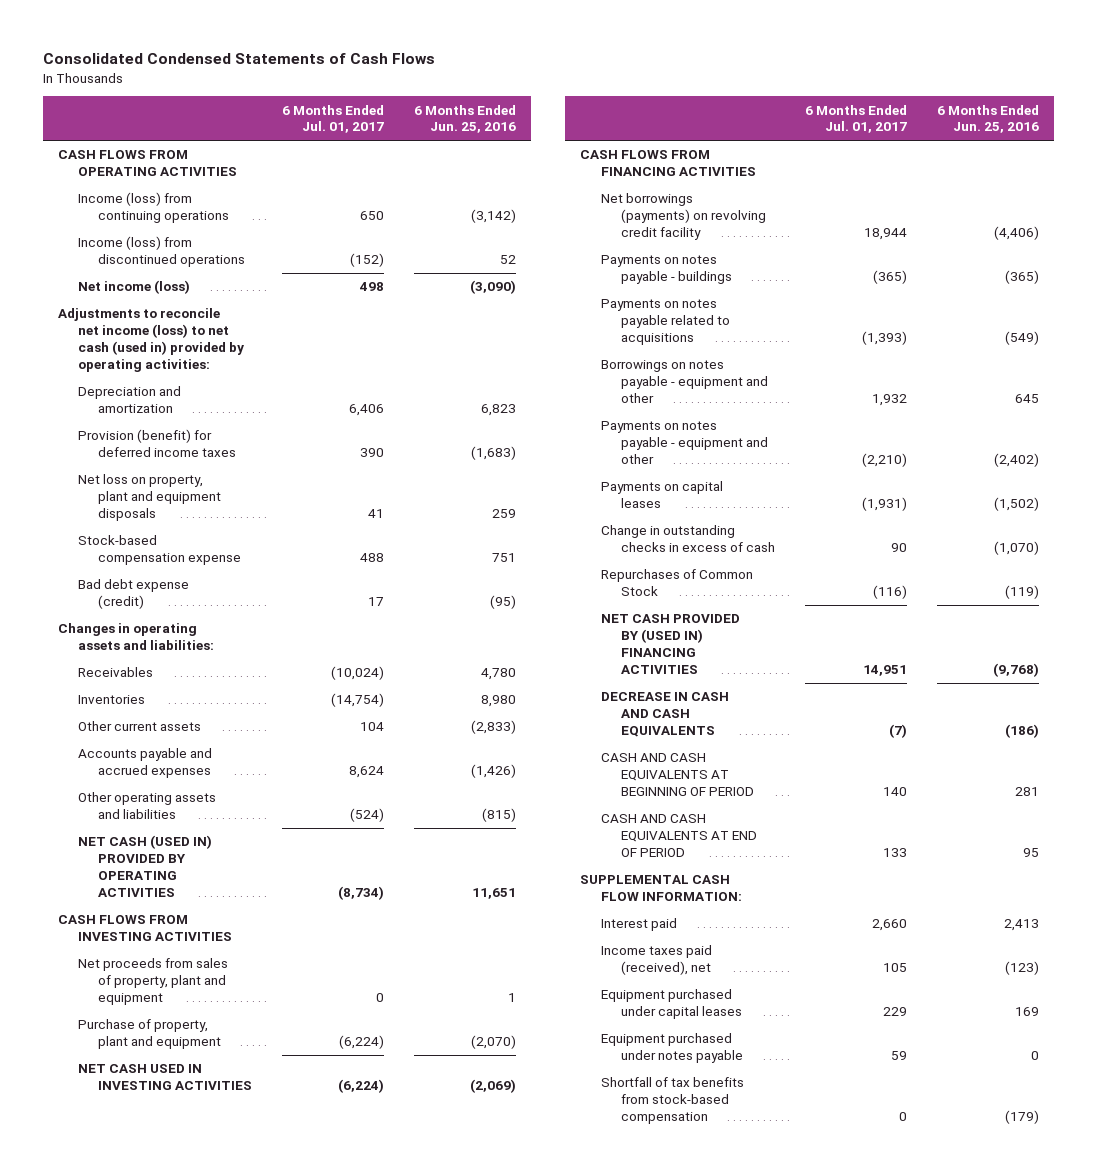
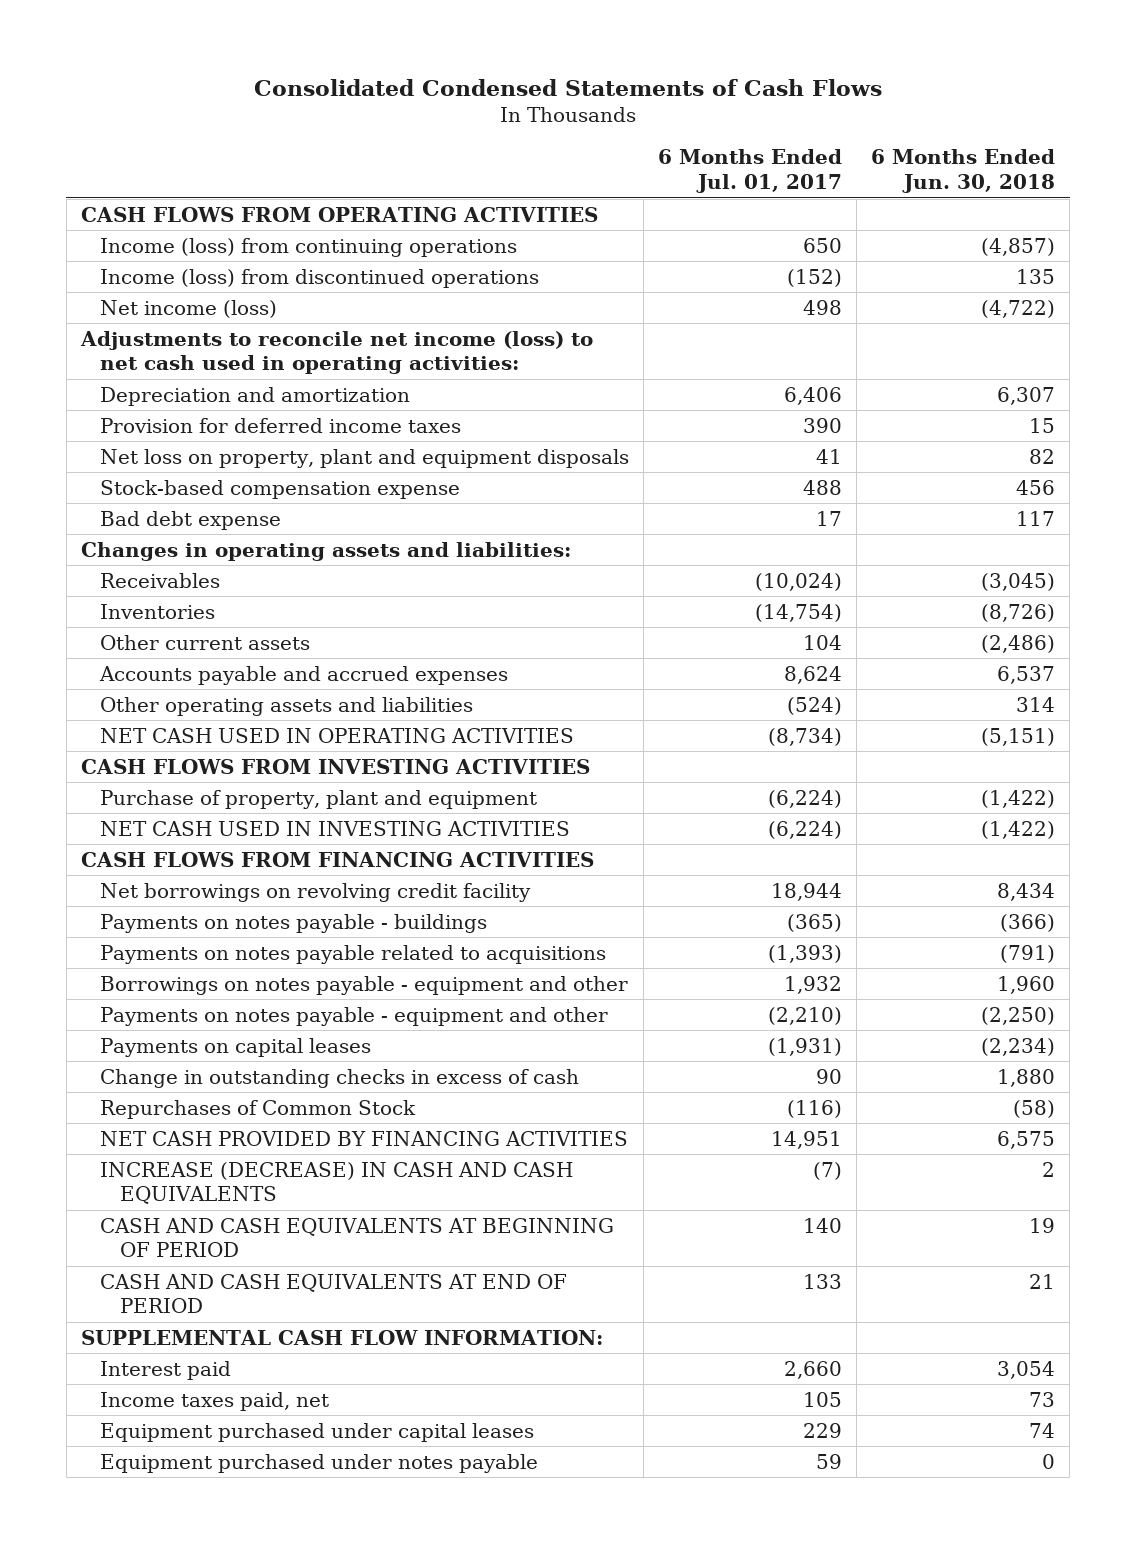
- | 6 Months Ended Jul. 01, 2017 | 6 Months Ended Jun. 25, 2016
+ | 6 Months Ended Jul. 01, 2017 | 6 Months Ended Jun. 30, 2018
- Adjustments to reconcile net income (loss) to net cash (used in) provided by operating activities:
+ Adjustments to reconcile net income (loss) to net cash used in operating activities:
- Provision (benefit) for deferred income taxes | 390 | (1,683)
+ Provision for deferred income taxes | 390 | 15
- Bad debt expense (credit) | 17 | (95)
+ Bad debt expense | 17 | 117
- NET CASH (USED IN) PROVIDED BY OPERATING ACTIVITIES | (8,734) | 11,651
+ NET CASH USED IN OPERATING ACTIVITIES | (8,734) | (5,151)
- Net proceeds from sales of property, plant and equipment | 0 | 1
- Net borrowings (payments) on revolving credit facility | 18,944 | (4,406)
+ Net borrowings on revolving credit facility | 18,944 | 8,434
- NET CASH PROVIDED BY (USED IN) FINANCING ACTIVITIES | 14,951 | (9,768)
- DECREASE IN CASH AND CASH EQUIVALENTS | (7) | (186)
+ NET CASH PROVIDED BY FINANCING ACTIVITIES | 14,951 | 6,575
+ INCREASE (DECREASE) IN CASH AND CASH EQUIVALENTS | (7) | 2
- Income taxes paid (received), net | 105 | (123)
+ Income taxes paid, net | 105 | 73
- Shortfall of tax benefits from stock-based compensation | 0 | (179)

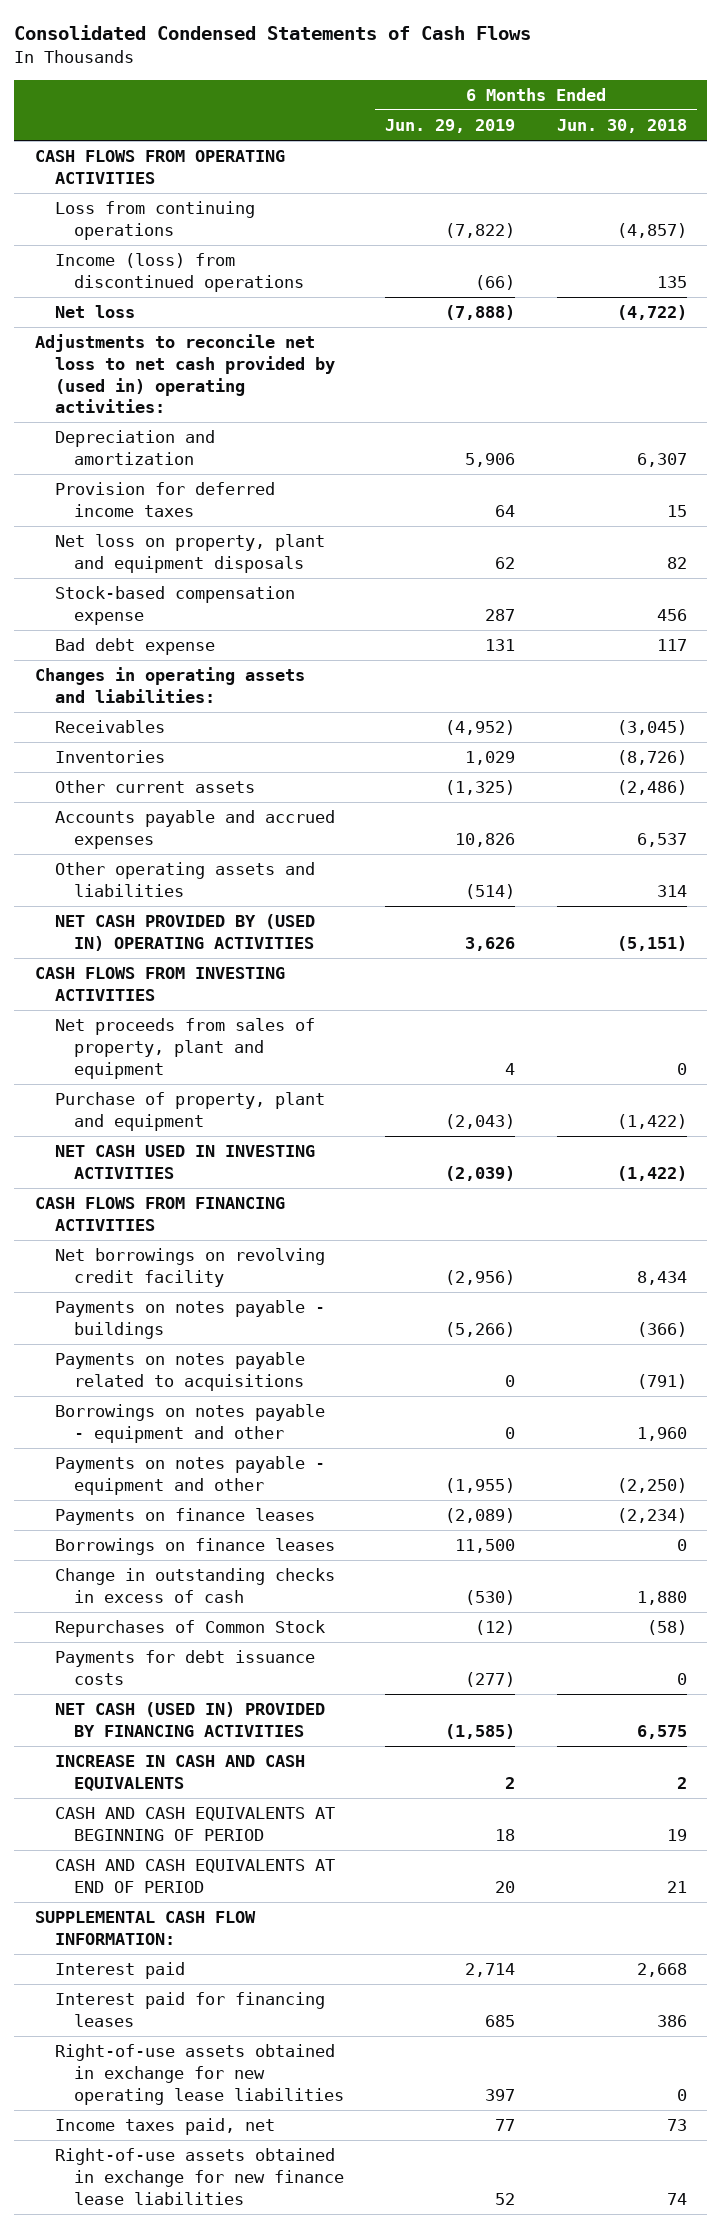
- | 6 Months Ended Jul. 01, 2017 | 6 Months Ended Jun. 30, 2018
+ | 6 Months Ended Jun. 29, 2019 | 6 Months Ended Jun. 30, 2018
- Income (loss) from continuing operations | 650 | (4,857)
+ Loss from continuing operations | (7,822) | (4,857)
- Net income (loss) | 498 | (4,722)
- Adjustments to reconcile net income (loss) to net cash used in operating activities:
+ Net loss | (7,888) | (4,722)
+ Adjustments to reconcile net loss to net cash provided by (used in) operating activities:
- NET CASH USED IN OPERATING ACTIVITIES | (8,734) | (5,151)
+ NET CASH PROVIDED BY (USED IN) OPERATING ACTIVITIES | 3,626 | (5,151)
+ Net proceeds from sales of property, plant and equipment | 4 | 0
- Payments on capital leases | (1,931) | (2,234)
+ Payments on finance leases | (2,089) | (2,234)
+ Borrowings on finance leases | 11,500 | 0
- NET CASH PROVIDED BY FINANCING ACTIVITIES | 14,951 | 6,575
- INCREASE (DECREASE) IN CASH AND CASH EQUIVALENTS | (7) | 2
+ Payments for debt issuance costs | (277) | 0
+ NET CASH (USED IN) PROVIDED BY FINANCING ACTIVITIES | (1,585) | 6,575
+ INCREASE IN CASH AND CASH EQUIVALENTS | 2 | 2
- Interest paid | 2,660 | 3,054
+ Interest paid | 2,714 | 2,668
+ Interest paid for financing leases | 685 | 386
+ Right-of-use assets obtained in exchange for new operating lease liabilities | 397 | 0
- Equipment purchased under capital leases | 229 | 74
- Equipment purchased under notes payable | 59 | 0
+ Right-of-use assets obtained in exchange for new finance lease liabilities | 52 | 74

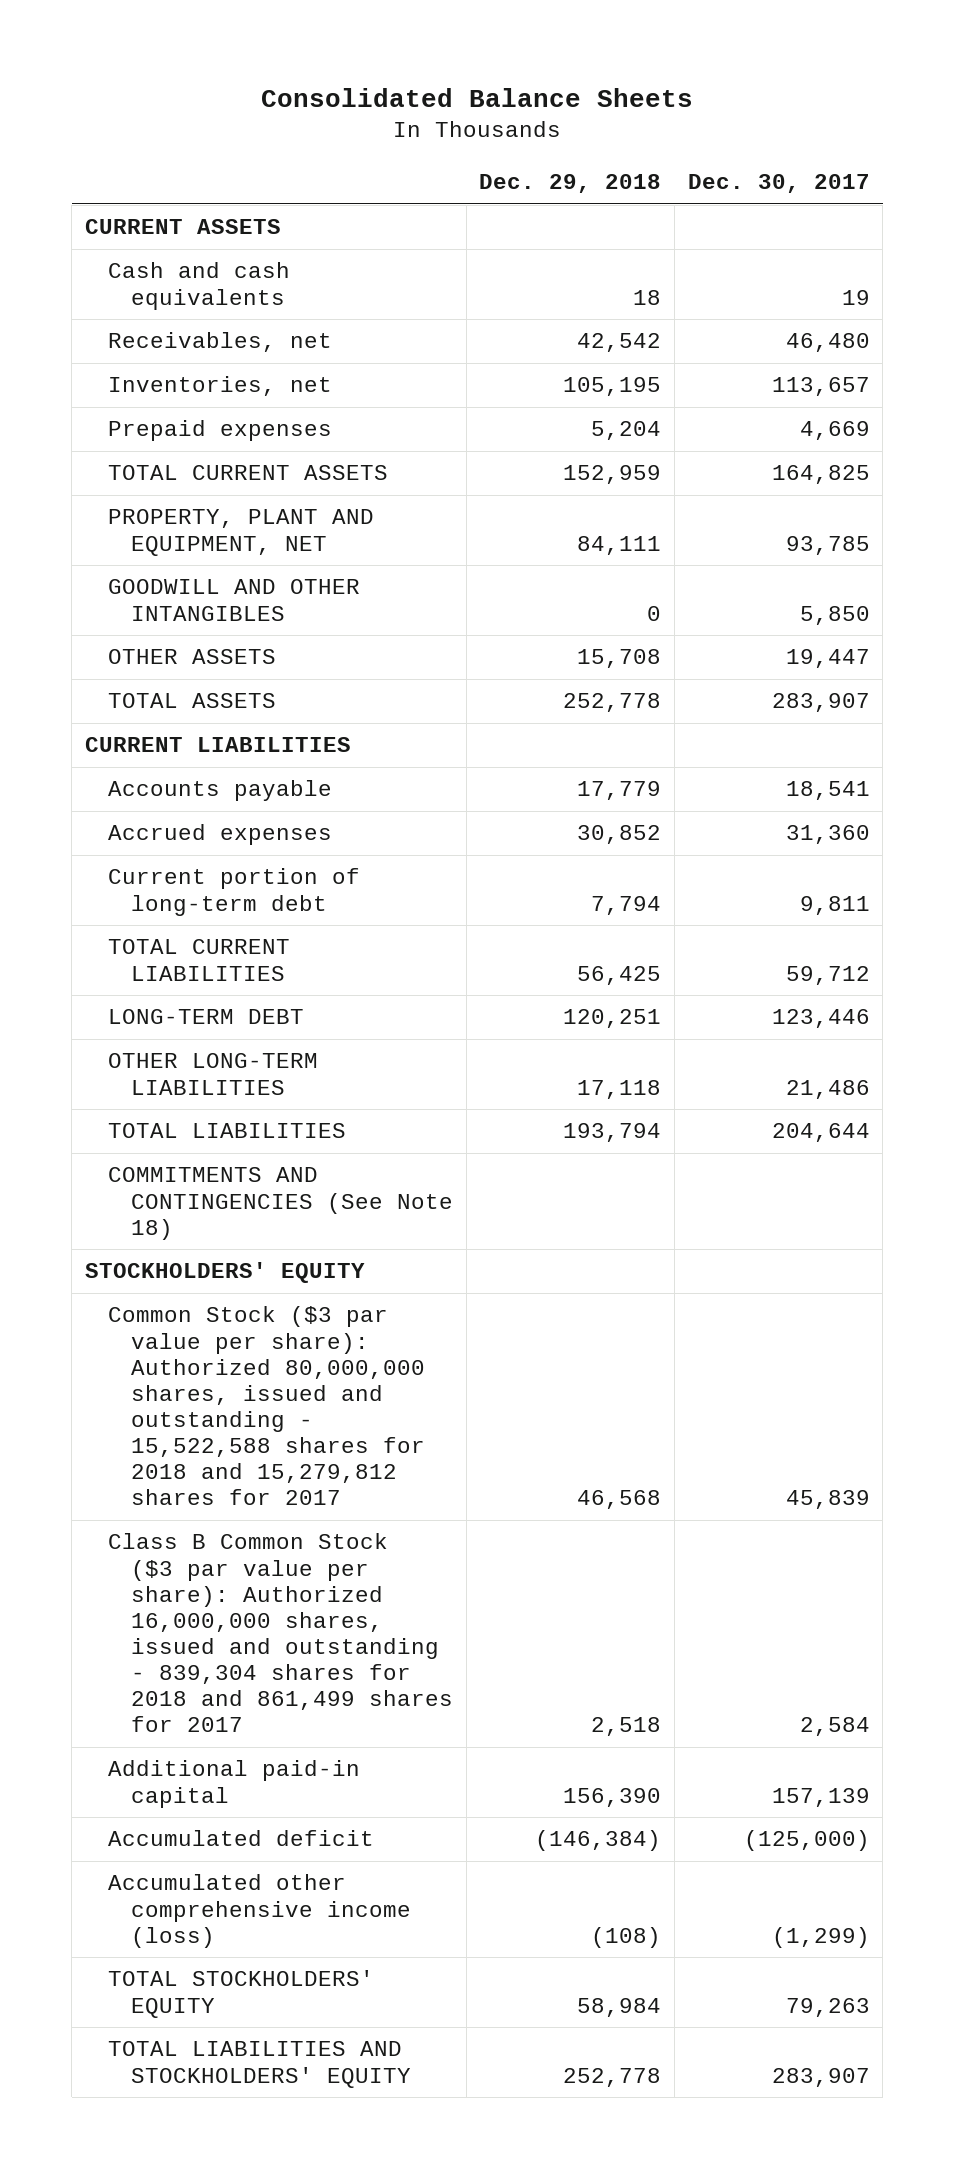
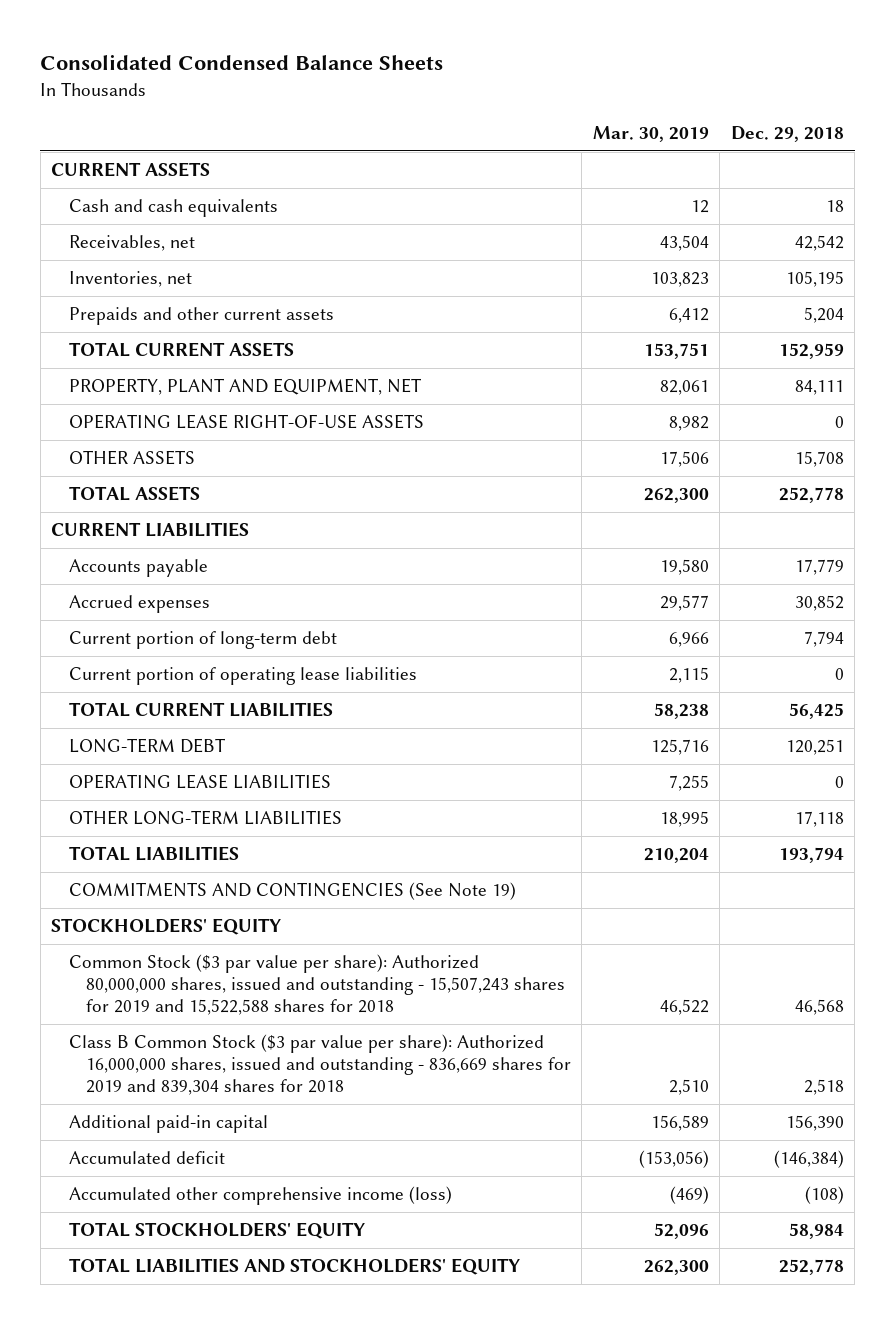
- Consolidated Balance Sheets
+ Consolidated Condensed Balance Sheets
- | Dec. 29, 2018 | Dec. 30, 2017
+ | Mar. 30, 2019 | Dec. 29, 2018
- Prepaid expenses | 5,204 | 4,669
+ Prepaids and other current assets | 6,412 | 5,204
- GOODWILL AND OTHER INTANGIBLES | 0 | 5,850
+ OPERATING LEASE RIGHT-OF-USE ASSETS | 8,982 | 0
+ Current portion of operating lease liabilities | 2,115 | 0
+ OPERATING LEASE LIABILITIES | 7,255 | 0
- COMMITMENTS AND CONTINGENCIES (See Note 18)
+ COMMITMENTS AND CONTINGENCIES (See Note 19)
- Common Stock ($3 par value per share): Authorized 80,000,000 shares, issued and outstanding - 15,522,588 shares for 2018 and 15,279,812 shares for 2017 | 46,568 | 45,839
- Class B Common Stock ($3 par value per share): Authorized 16,000,000 shares, issued and outstanding - 839,304 shares for 2018 and 861,499 shares for 2017 | 2,518 | 2,584
+ Common Stock ($3 par value per share): Authorized 80,000,000 shares, issued and outstanding - 15,507,243 shares for 2019 and 15,522,588 shares for 2018 | 46,522 | 46,568
+ Class B Common Stock ($3 par value per share): Authorized 16,000,000 shares, issued and outstanding - 836,669 shares for 2019 and 839,304 shares for 2018 | 2,510 | 2,518

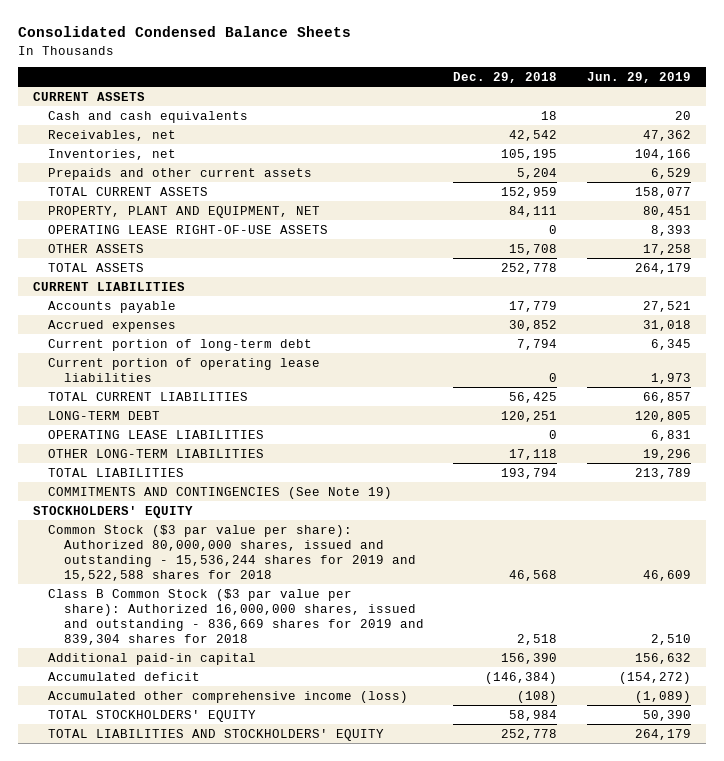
- | Mar. 30, 2019 | Dec. 29, 2018
+ | Dec. 29, 2018 | Jun. 29, 2019
- Common Stock ($3 par value per share): Authorized 80,000,000 shares, issued and outstanding - 15,507,243 shares for 2019 and 15,522,588 shares for 2018 | 46,522 | 46,568
+ Common Stock ($3 par value per share): Authorized 80,000,000 shares, issued and outstanding - 15,536,244 shares for 2019 and 15,522,588 shares for 2018 | 46,568 | 46,609

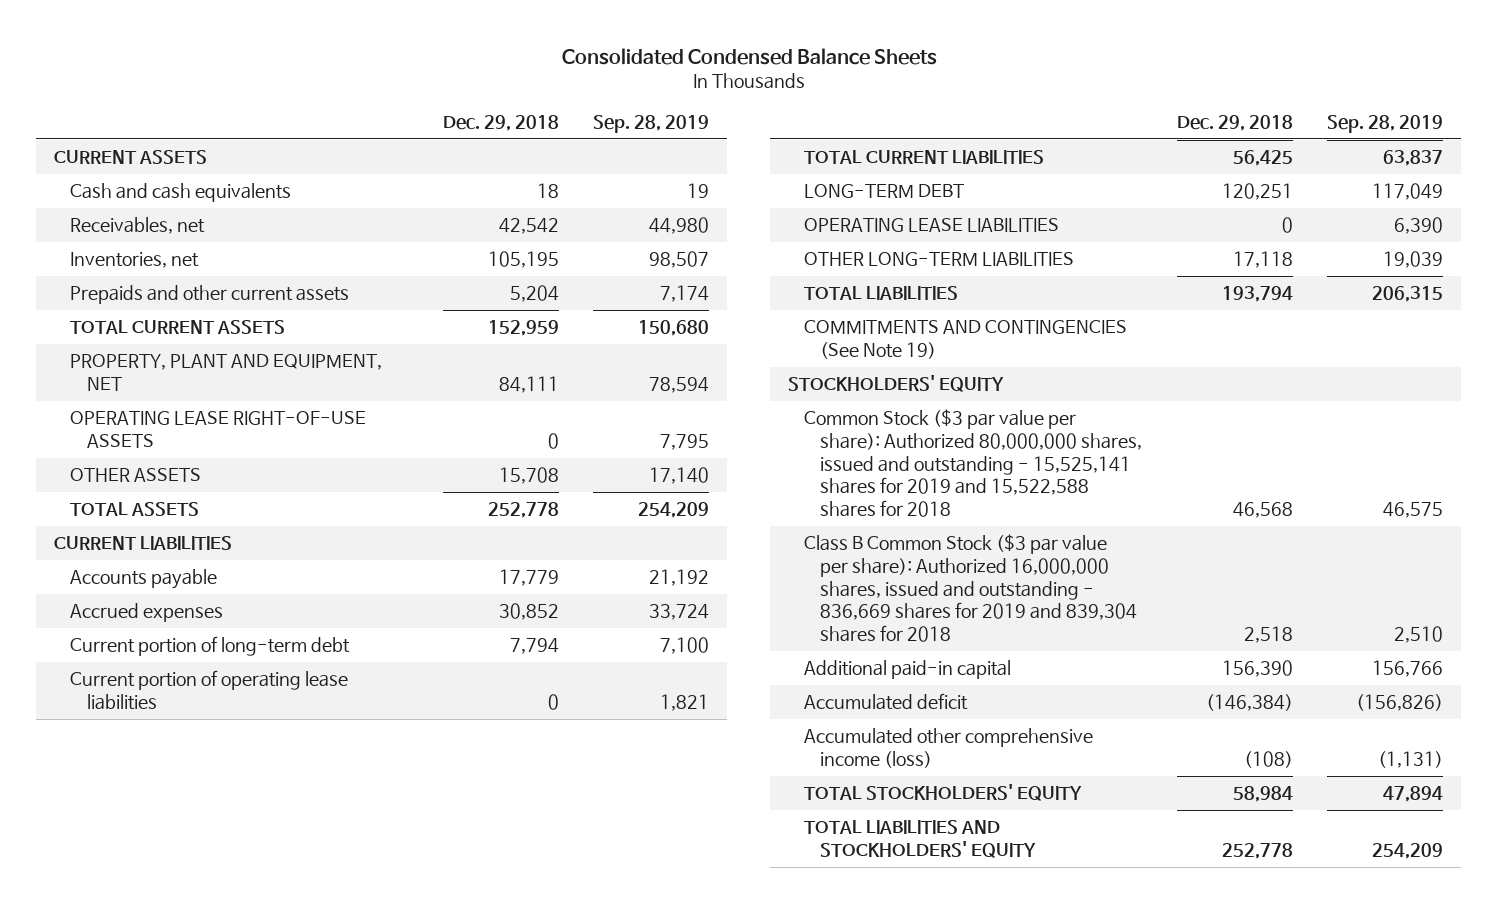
- | Dec. 29, 2018 | Jun. 29, 2019
+ | Dec. 29, 2018 | Sep. 28, 2019
- Common Stock ($3 par value per share): Authorized 80,000,000 shares, issued and outstanding - 15,536,244 shares for 2019 and 15,522,588 shares for 2018 | 46,568 | 46,609
+ Common Stock ($3 par value per share): Authorized 80,000,000 shares, issued and outstanding - 15,525,141 shares for 2019 and 15,522,588 shares for 2018 | 46,568 | 46,575

